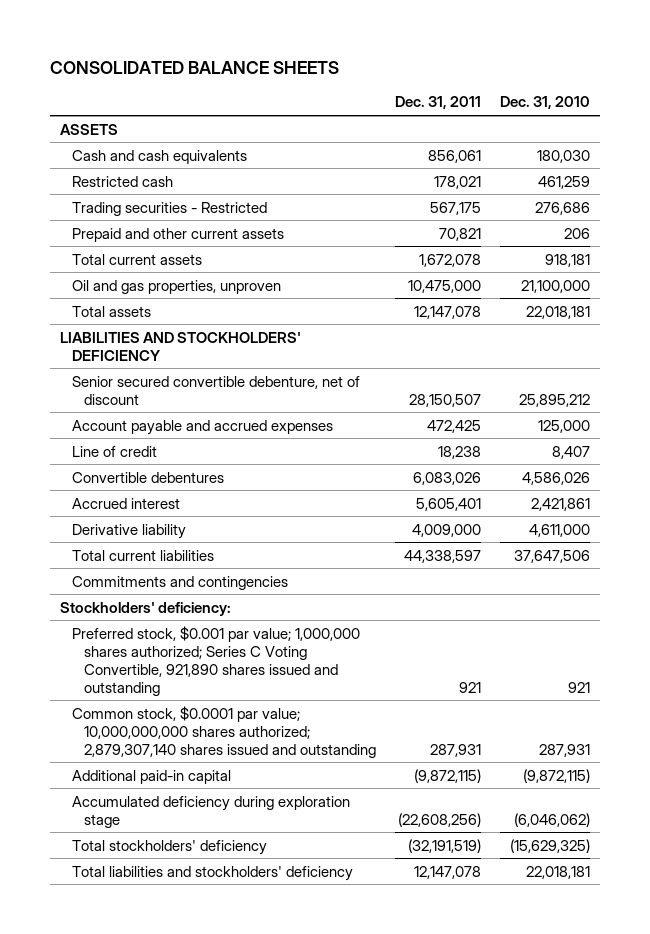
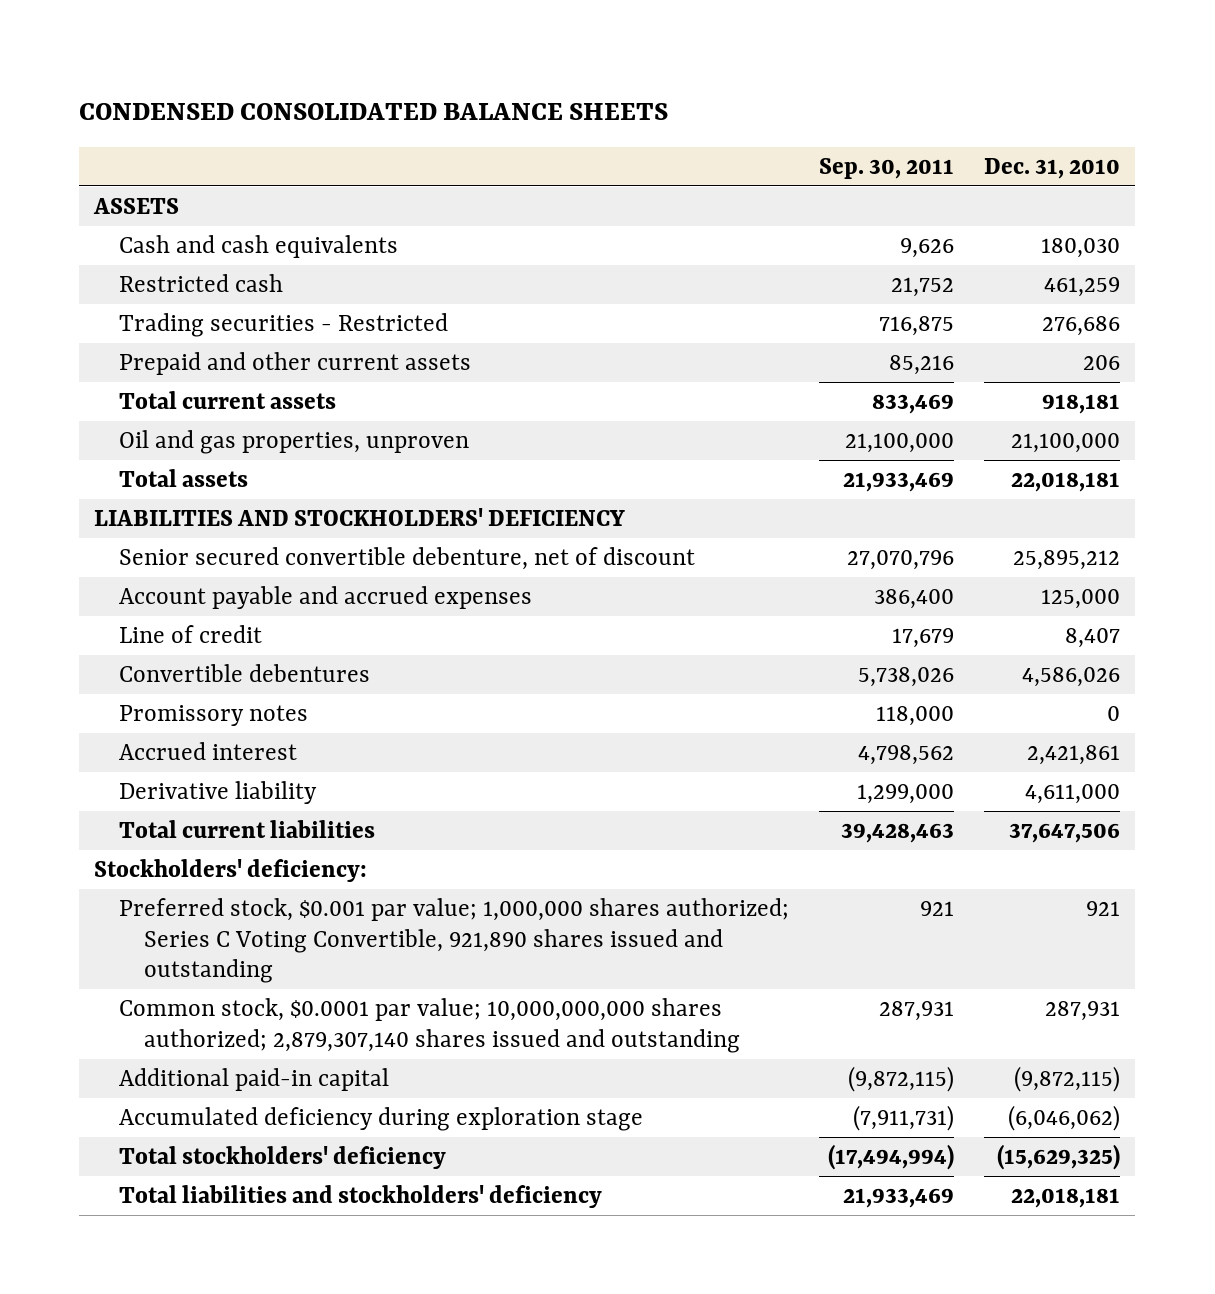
- CONSOLIDATED BALANCE SHEETS
+ CONDENSED CONSOLIDATED BALANCE SHEETS
- | Dec. 31, 2011 | Dec. 31, 2010
+ | Sep. 30, 2011 | Dec. 31, 2010
+ Promissory notes | 118,000 | 0
- Commitments and contingencies

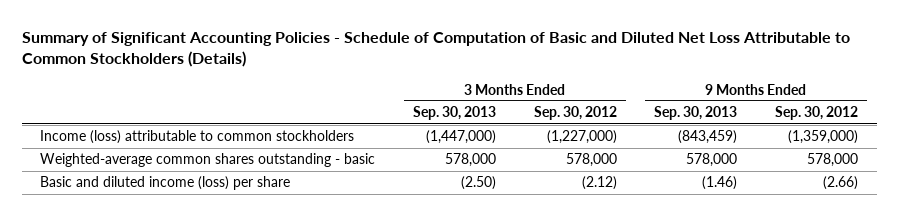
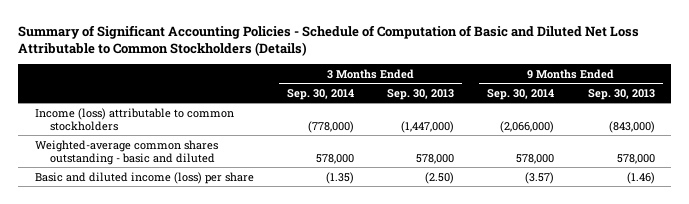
- | 3 Months Ended Sep. 30, 2013 | 3 Months Ended Sep. 30, 2012 | 9 Months Ended Sep. 30, 2013 | 9 Months Ended Sep. 30, 2012
+ | 3 Months Ended Sep. 30, 2014 | 3 Months Ended Sep. 30, 2013 | 9 Months Ended Sep. 30, 2014 | 9 Months Ended Sep. 30, 2013
- Income (loss) attributable to common stockholders | (1,447,000) | (1,227,000) | (843,459) | (1,359,000)
- Weighted-average common shares outstanding - basic | 578,000 | 578,000 | 578,000 | 578,000
+ Income (loss) attributable to common stockholders | (778,000) | (1,447,000) | (2,066,000) | (843,000)
+ Weighted-average common shares outstanding - basic and diluted | 578,000 | 578,000 | 578,000 | 578,000

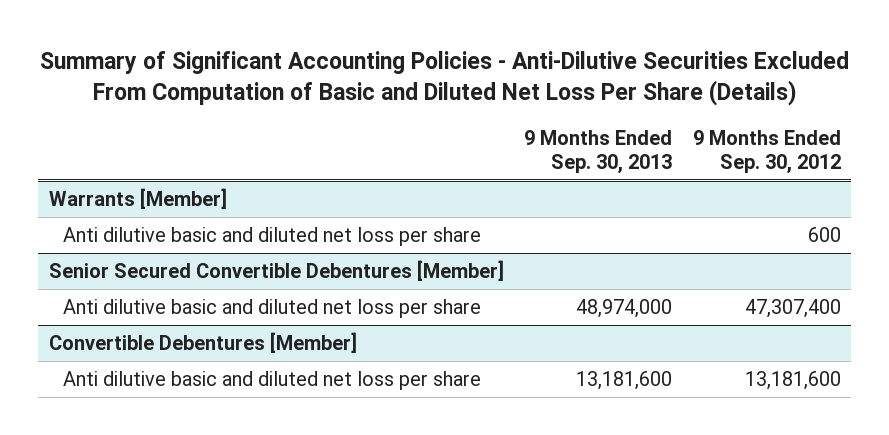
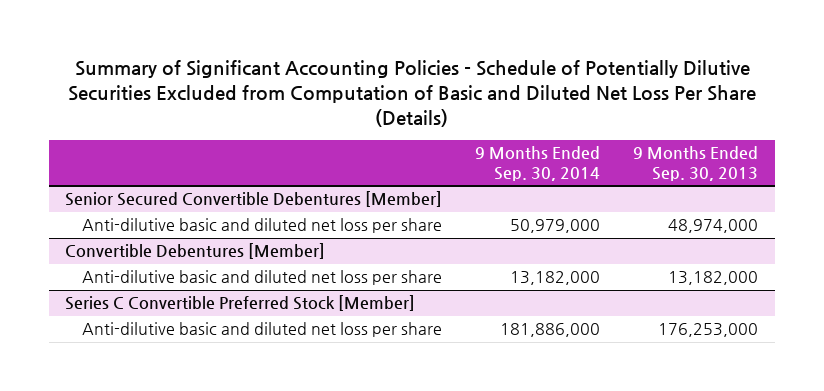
- Summary of Significant Accounting Policies - Anti-Dilutive Securities Excluded From Computation of Basic and Diluted Net Loss Per Share (Details)
+ Summary of Significant Accounting Policies - Schedule of Potentially Dilutive Securities Excluded from Computation of Basic and Diluted Net Loss Per Share (Details)
- | 9 Months Ended Sep. 30, 2013 | 9 Months Ended Sep. 30, 2012
+ | 9 Months Ended Sep. 30, 2014 | 9 Months Ended Sep. 30, 2013
- Warrants [Member]
- Anti dilutive basic and diluted net loss per share | | 600
@ Senior Secured Convertible Debentures [Member]
- Anti dilutive basic and diluted net loss per share | 48,974,000 | 47,307,400
+ Anti-dilutive basic and diluted net loss per share | 50,979,000 | 48,974,000
@ Convertible Debentures [Member]
- Anti dilutive basic and diluted net loss per share | 13,181,600 | 13,181,600
+ Anti-dilutive basic and diluted net loss per share | 13,182,000 | 13,182,000
+ Series C Convertible Preferred Stock [Member]
+ Anti-dilutive basic and diluted net loss per share | 181,886,000 | 176,253,000

